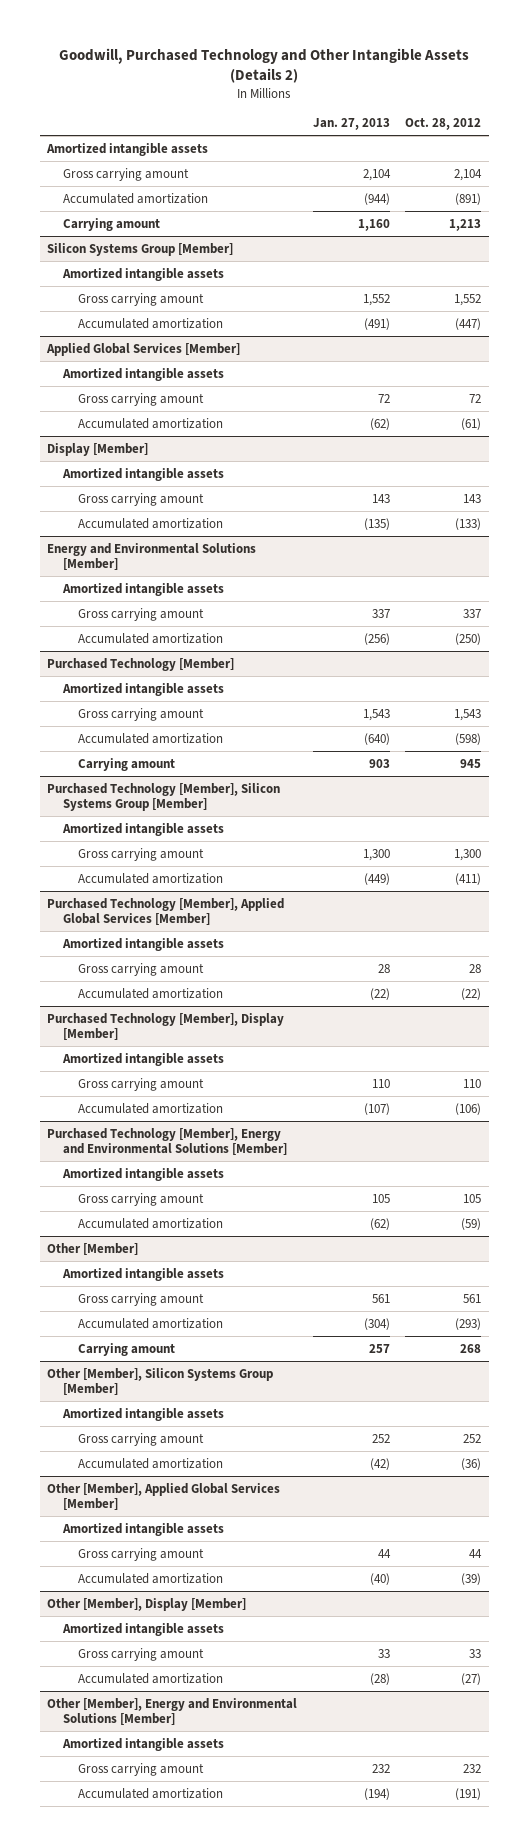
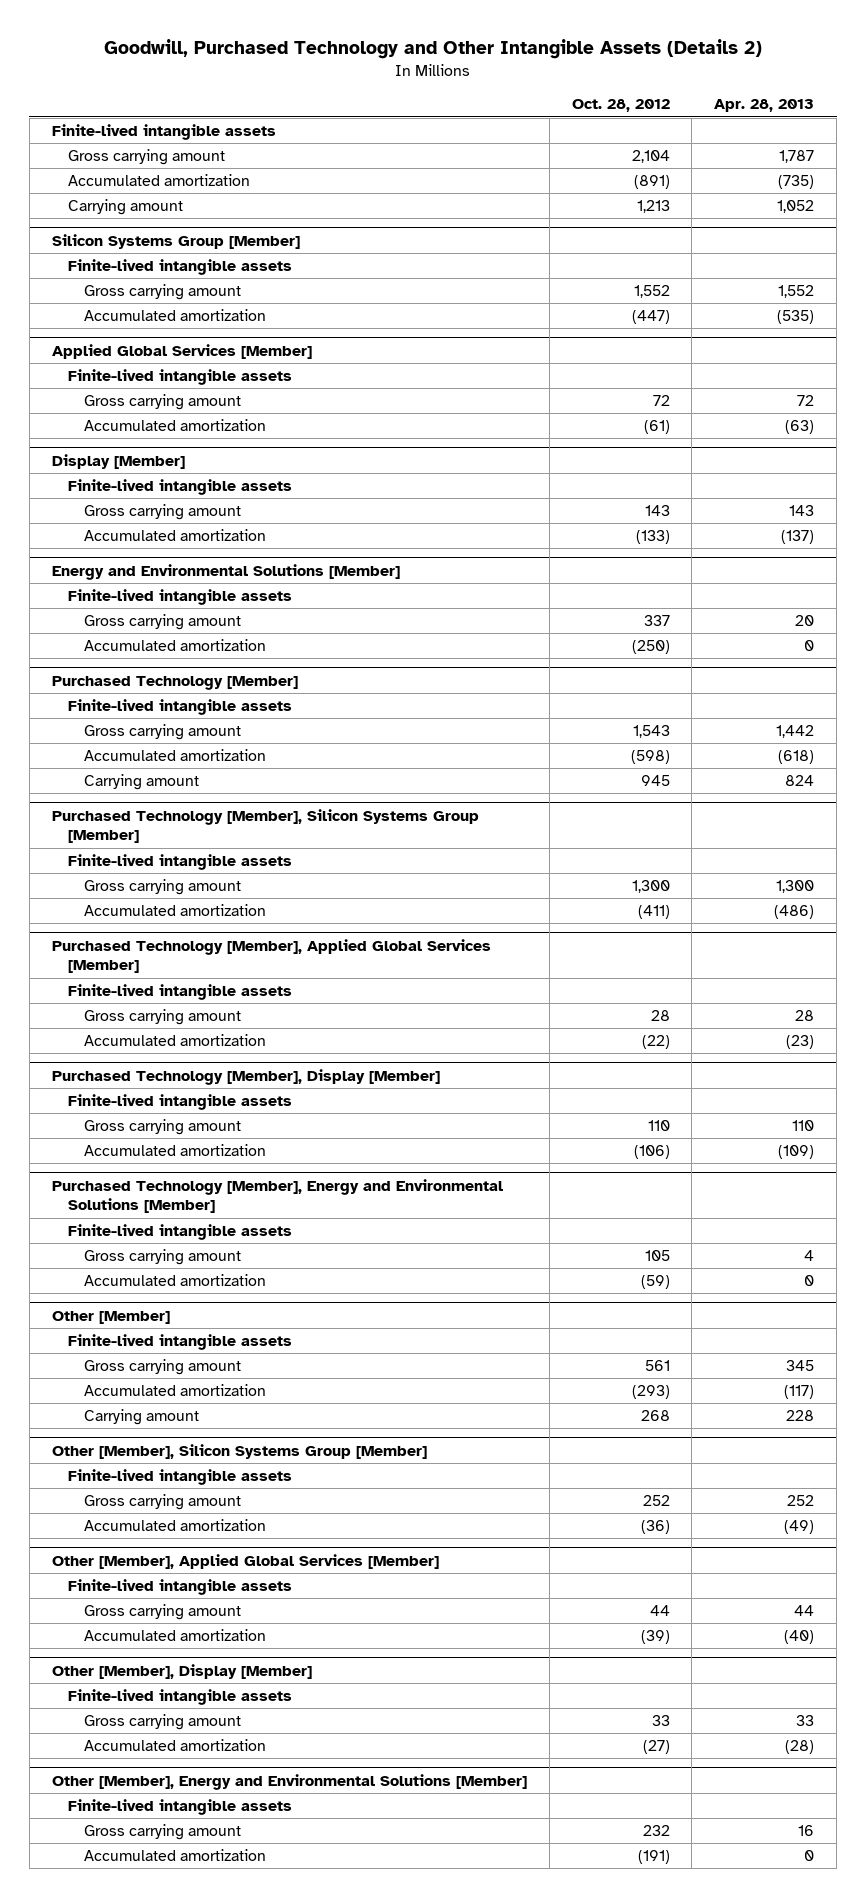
- | Jan. 27, 2013 | Oct. 28, 2012
+ | Oct. 28, 2012 | Apr. 28, 2013
- Amortized intangible assets
+ Finite-lived intangible assets
@ Silicon Systems Group [Member]
- Amortized intangible assets
+ Finite-lived intangible assets
@ Applied Global Services [Member]
- Amortized intangible assets
+ Finite-lived intangible assets
@ Display [Member]
- Amortized intangible assets
+ Finite-lived intangible assets
@ Energy and Environmental Solutions [Member]
- Amortized intangible assets
+ Finite-lived intangible assets
@ Purchased Technology [Member]
- Amortized intangible assets
+ Finite-lived intangible assets
@ Purchased Technology [Member], Silicon Systems Group [Member]
- Amortized intangible assets
+ Finite-lived intangible assets
@ Purchased Technology [Member], Applied Global Services [Member]
- Amortized intangible assets
+ Finite-lived intangible assets
@ Purchased Technology [Member], Display [Member]
- Amortized intangible assets
+ Finite-lived intangible assets
@ Purchased Technology [Member], Energy and Environmental Solutions [Member]
- Amortized intangible assets
+ Finite-lived intangible assets
@ Other [Member]
- Amortized intangible assets
+ Finite-lived intangible assets
@ Other [Member], Silicon Systems Group [Member]
- Amortized intangible assets
+ Finite-lived intangible assets
@ Other [Member], Applied Global Services [Member]
- Amortized intangible assets
+ Finite-lived intangible assets
@ Other [Member], Display [Member]
- Amortized intangible assets
+ Finite-lived intangible assets
@ Other [Member], Energy and Environmental Solutions [Member]
- Amortized intangible assets
+ Finite-lived intangible assets

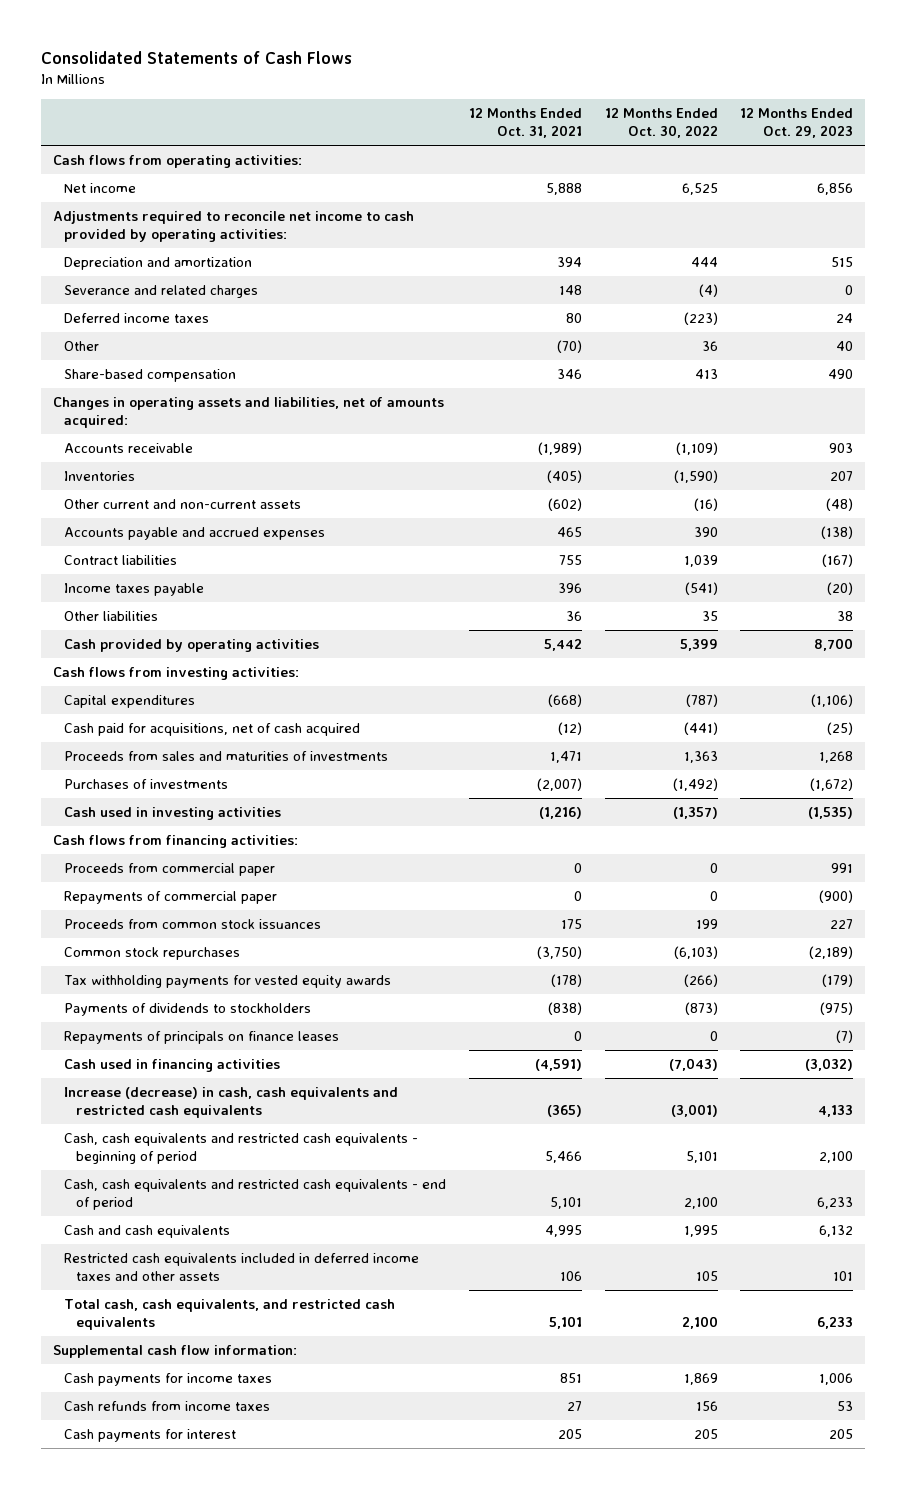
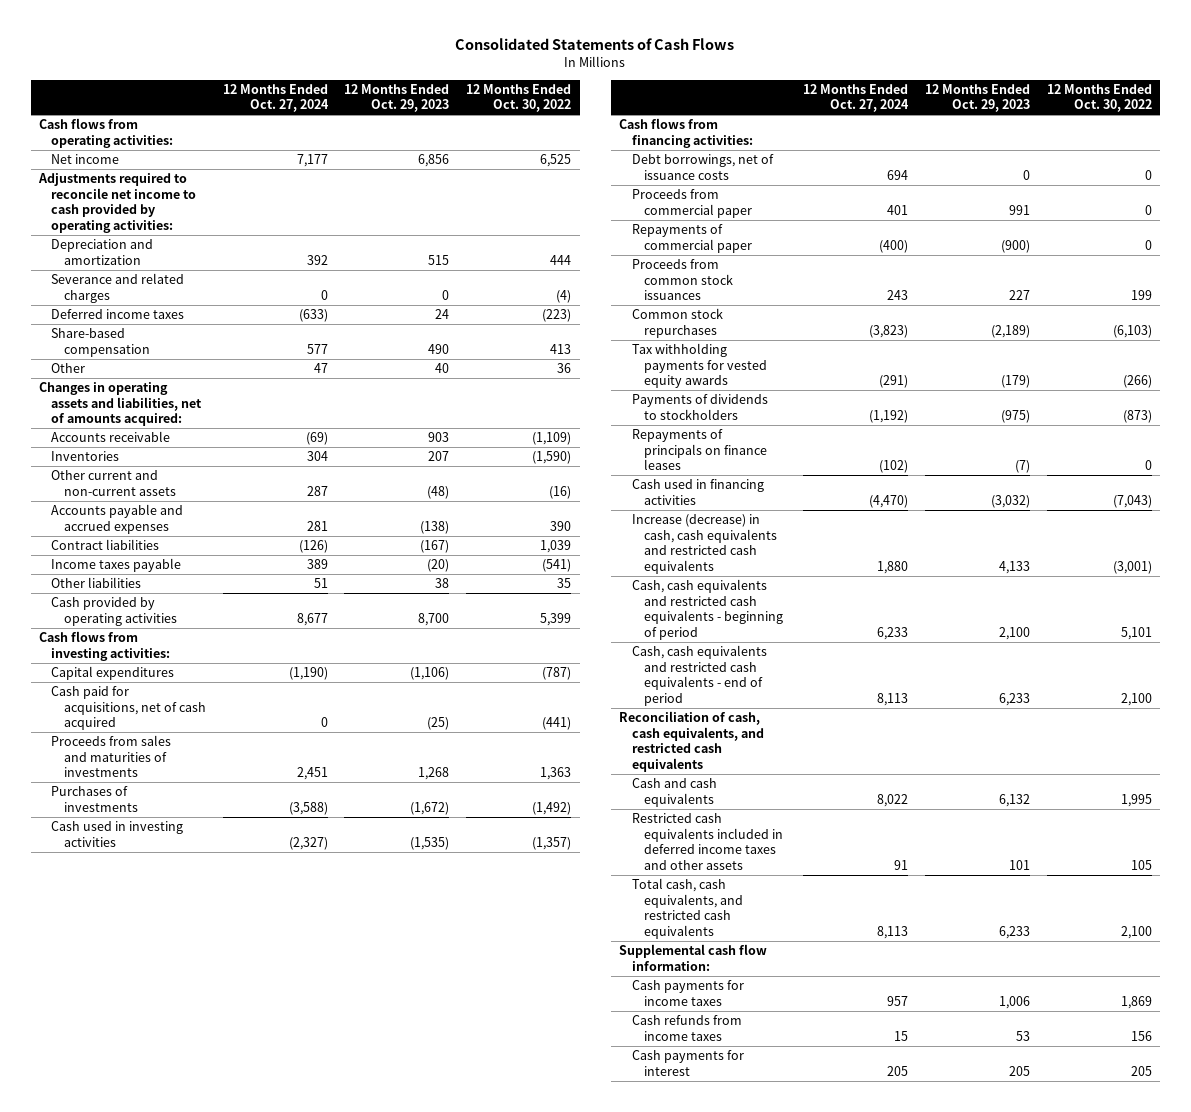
- | 12 Months Ended Oct. 31, 2021 | 12 Months Ended Oct. 30, 2022 | 12 Months Ended Oct. 29, 2023
+ | 12 Months Ended Oct. 27, 2024 | 12 Months Ended Oct. 29, 2023 | 12 Months Ended Oct. 30, 2022
moved down: Other | 47 | 40 | 36
+ Debt borrowings, net of issuance costs | 694 | 0 | 0
+ Reconciliation of cash, cash equivalents, and restricted cash equivalents

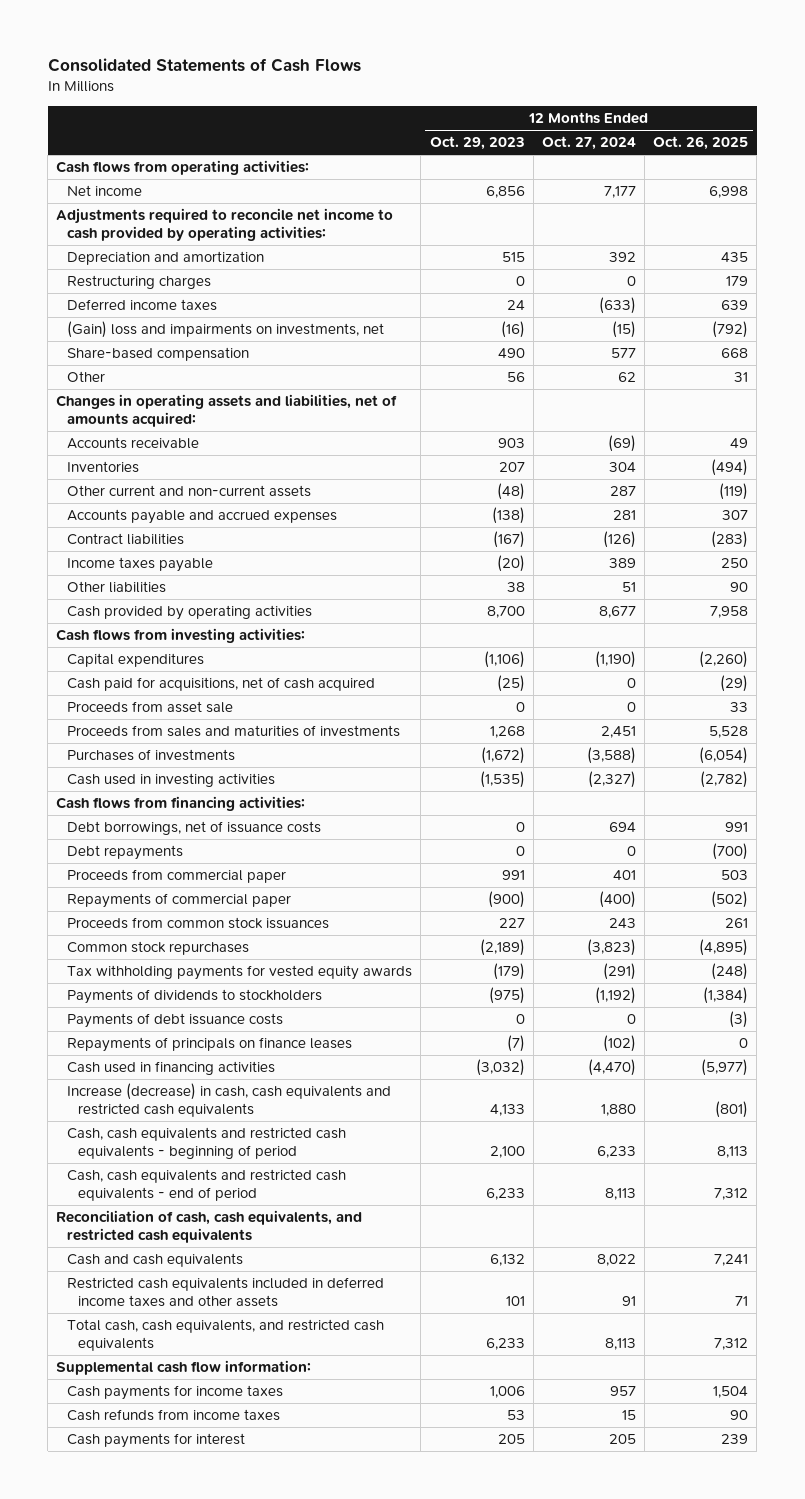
- | 12 Months Ended Oct. 27, 2024 | 12 Months Ended Oct. 29, 2023 | 12 Months Ended Oct. 30, 2022
+ | 12 Months Ended Oct. 29, 2023 | 12 Months Ended Oct. 27, 2024 | 12 Months Ended Oct. 26, 2025
- Severance and related charges | 0 | 0 | (4)
+ Restructuring charges | 0 | 0 | 179
+ (Gain) loss and impairments on investments, net | (16) | (15) | (792)
- Other | 47 | 40 | 36
+ Other | 56 | 62 | 31
+ Proceeds from asset sale | 0 | 0 | 33
+ Debt repayments | 0 | 0 | (700)
+ Payments of debt issuance costs | 0 | 0 | (3)

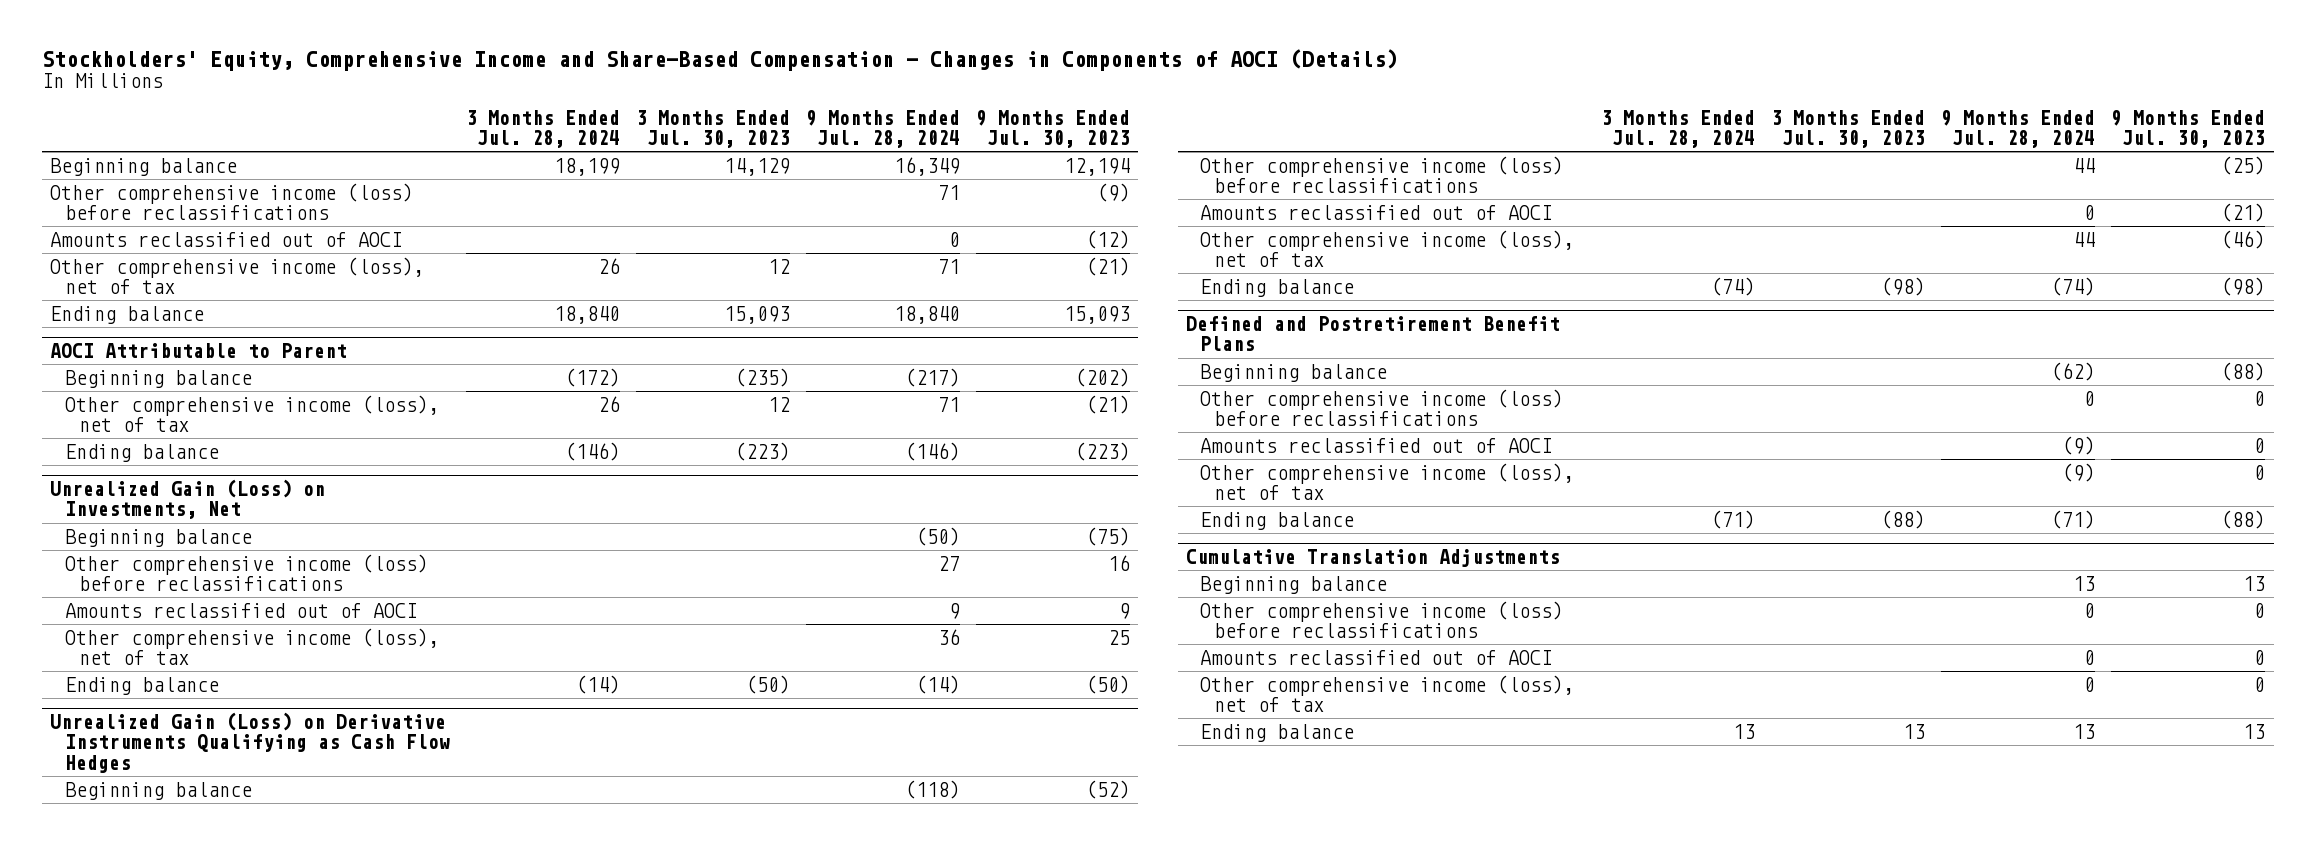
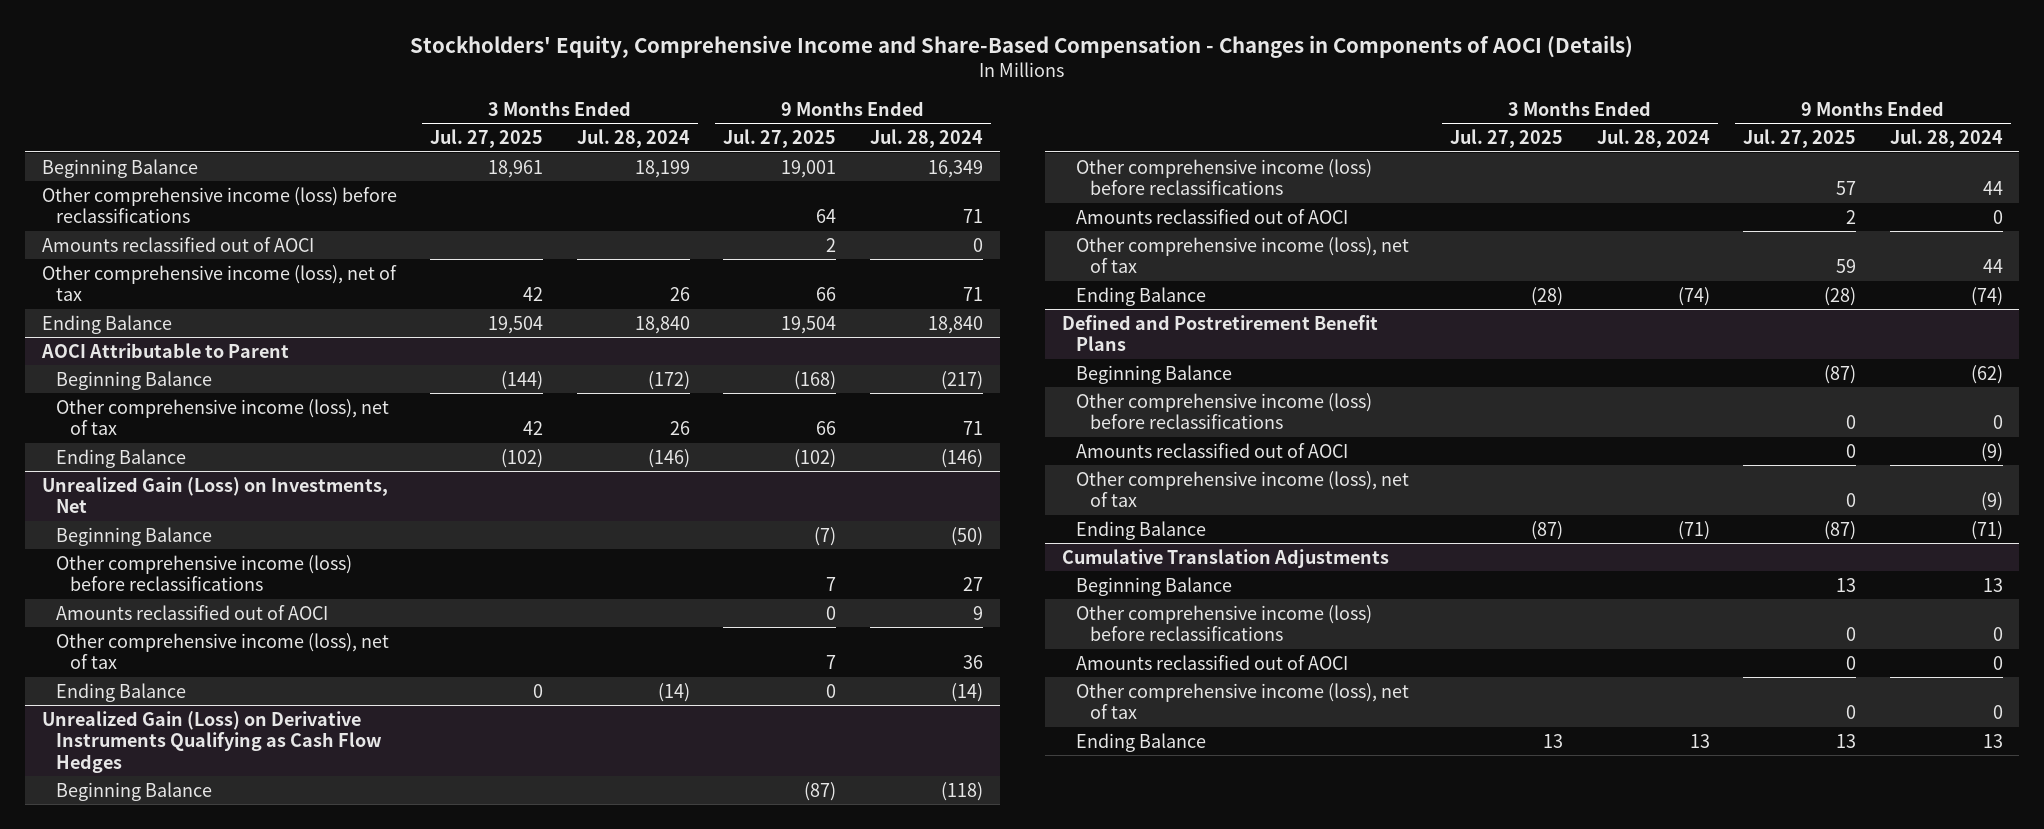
- | 3 Months Ended Jul. 28, 2024 | 3 Months Ended Jul. 30, 2023 | 9 Months Ended Jul. 28, 2024 | 9 Months Ended Jul. 30, 2023
+ | 3 Months Ended Jul. 27, 2025 | 3 Months Ended Jul. 28, 2024 | 9 Months Ended Jul. 27, 2025 | 9 Months Ended Jul. 28, 2024
- Beginning balance | 18,199 | 14,129 | 16,349 | 12,194
+ Beginning Balance | 18,961 | 18,199 | 19,001 | 16,349
- Ending balance | 18,840 | 15,093 | 18,840 | 15,093
+ Ending Balance | 19,504 | 18,840 | 19,504 | 18,840
@ AOCI Attributable to Parent
- Beginning balance | (172) | (235) | (217) | (202)
+ Beginning Balance | (144) | (172) | (168) | (217)
- Ending balance | (146) | (223) | (146) | (223)
+ Ending Balance | (102) | (146) | (102) | (146)
@ Unrealized Gain (Loss) on Investments, Net
- Beginning balance | | | (50) | (75)
+ Beginning Balance | | | (7) | (50)
- Ending balance | (14) | (50) | (14) | (50)
+ Ending Balance | 0 | (14) | 0 | (14)
@ Unrealized Gain (Loss) on Derivative Instruments Qualifying as Cash Flow Hedges
- Beginning balance | | | (118) | (52)
+ Beginning Balance | | | (87) | (118)
- Ending balance | (74) | (98) | (74) | (98)
+ Ending Balance | (28) | (74) | (28) | (74)
@ Defined and Postretirement Benefit Plans
- Beginning balance | | | (62) | (88)
+ Beginning Balance | | | (87) | (62)
- Ending balance | (71) | (88) | (71) | (88)
+ Ending Balance | (87) | (71) | (87) | (71)
@ Cumulative Translation Adjustments
- Beginning balance | | | 13 | 13
+ Beginning Balance | | | 13 | 13
- Ending balance | 13 | 13 | 13 | 13
+ Ending Balance | 13 | 13 | 13 | 13

